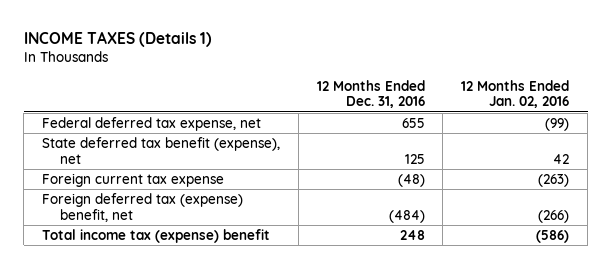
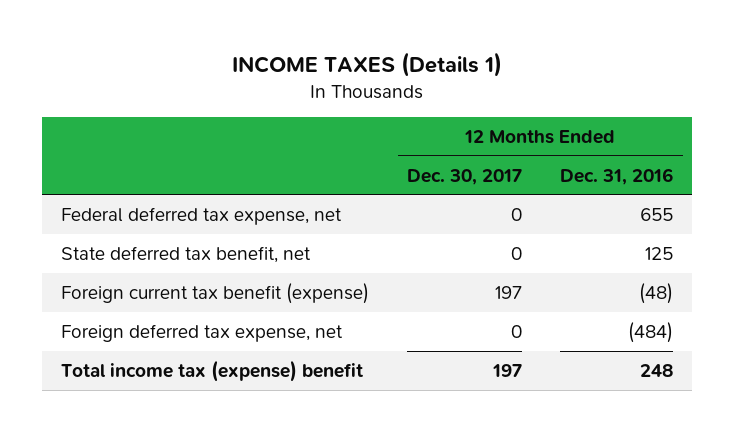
- | 12 Months Ended Dec. 31, 2016 | 12 Months Ended Jan. 02, 2016
+ | 12 Months Ended Dec. 30, 2017 | 12 Months Ended Dec. 31, 2016
- State deferred tax benefit (expense), net | 125 | 42
- Foreign current tax expense | (48) | (263)
- Foreign deferred tax (expense) benefit, net | (484) | (266)
+ State deferred tax benefit, net | 0 | 125
+ Foreign current tax benefit (expense) | 197 | (48)
+ Foreign deferred tax expense, net | 0 | (484)

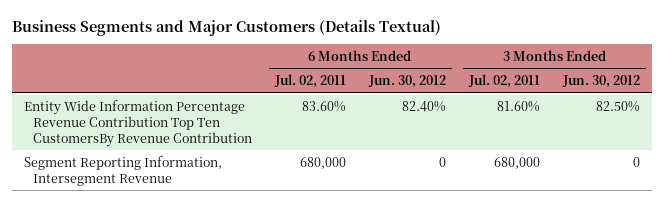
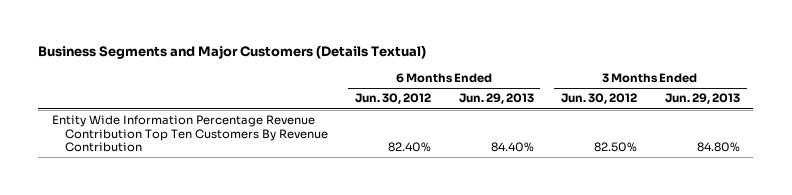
- | 6 Months Ended Jul. 02, 2011 | 6 Months Ended Jun. 30, 2012 | 3 Months Ended Jul. 02, 2011 | 3 Months Ended Jun. 30, 2012
+ | 6 Months Ended Jun. 30, 2012 | 6 Months Ended Jun. 29, 2013 | 3 Months Ended Jun. 30, 2012 | 3 Months Ended Jun. 29, 2013
- Entity Wide Information Percentage Revenue Contribution Top Ten CustomersBy Revenue Contribution | 83.60% | 82.40% | 81.60% | 82.50%
- Segment Reporting Information, Intersegment Revenue | 680,000 | 0 | 680,000 | 0
+ Entity Wide Information Percentage Revenue Contribution Top Ten Customers By Revenue Contribution | 82.40% | 84.40% | 82.50% | 84.80%

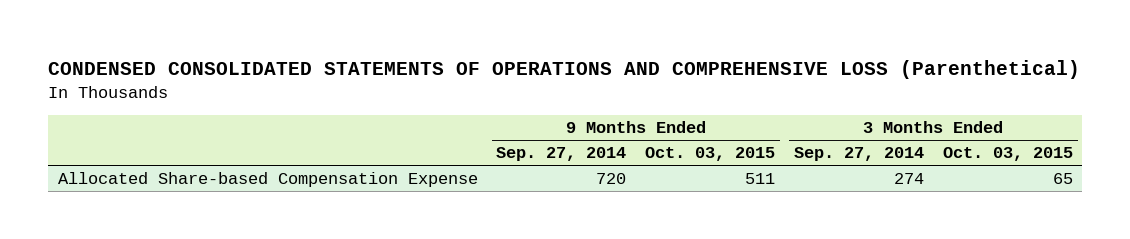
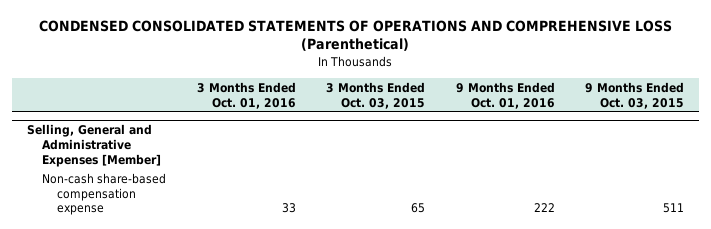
- | 9 Months Ended Sep. 27, 2014 | 9 Months Ended Oct. 03, 2015 | 3 Months Ended Sep. 27, 2014 | 3 Months Ended Oct. 03, 2015
+ | 3 Months Ended Oct. 01, 2016 | 3 Months Ended Oct. 03, 2015 | 9 Months Ended Oct. 01, 2016 | 9 Months Ended Oct. 03, 2015
- Allocated Share-based Compensation Expense | 720 | 511 | 274 | 65
+ Selling, General and Administrative Expenses [Member]
+ Non-cash share-based compensation expense | 33 | 65 | 222 | 511

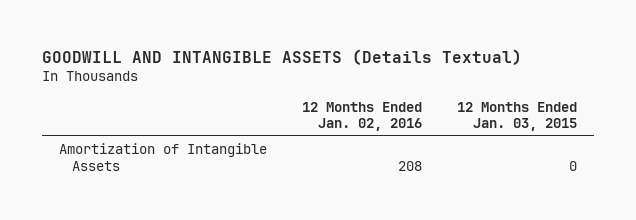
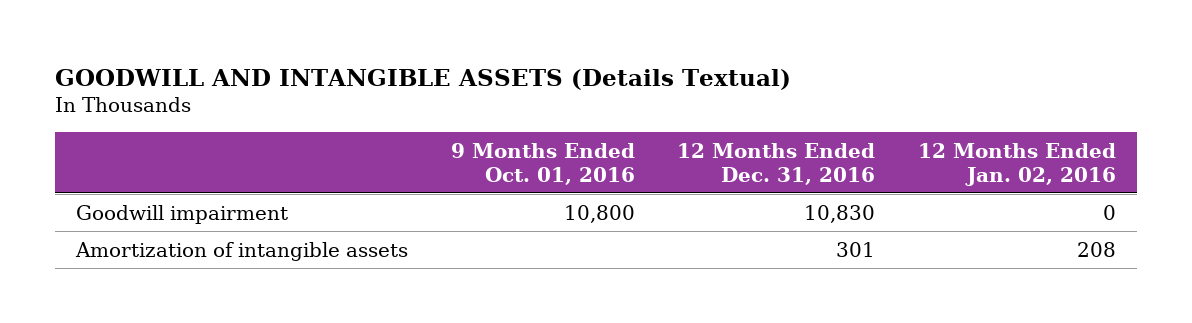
- | 12 Months Ended Jan. 02, 2016 | 12 Months Ended Jan. 03, 2015
+ | 9 Months Ended Oct. 01, 2016 | 12 Months Ended Dec. 31, 2016 | 12 Months Ended Jan. 02, 2016
- Amortization of Intangible Assets | 208 | 0
+ Goodwill impairment | 10,800 | 10,830 | 0
+ Amortization of intangible assets | | 301 | 208

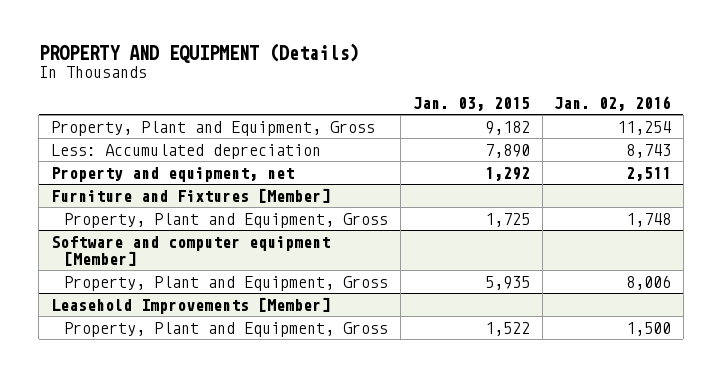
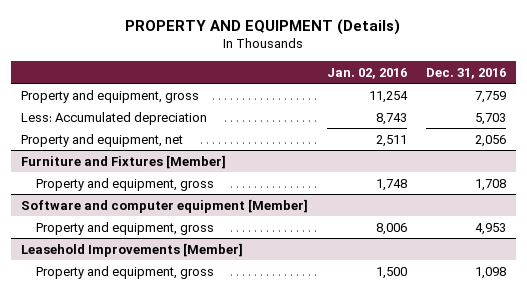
- | Jan. 03, 2015 | Jan. 02, 2016
+ | Jan. 02, 2016 | Dec. 31, 2016
- Property, Plant and Equipment, Gross | 9,182 | 11,254
+ Property and equipment, gross | 11,254 | 7,759
@ Furniture and Fixtures [Member]
- Property, Plant and Equipment, Gross | 1,725 | 1,748
+ Property and equipment, gross | 1,748 | 1,708
@ Software and computer equipment [Member]
- Property, Plant and Equipment, Gross | 5,935 | 8,006
+ Property and equipment, gross | 8,006 | 4,953
@ Leasehold Improvements [Member]
- Property, Plant and Equipment, Gross | 1,522 | 1,500
+ Property and equipment, gross | 1,500 | 1,098

